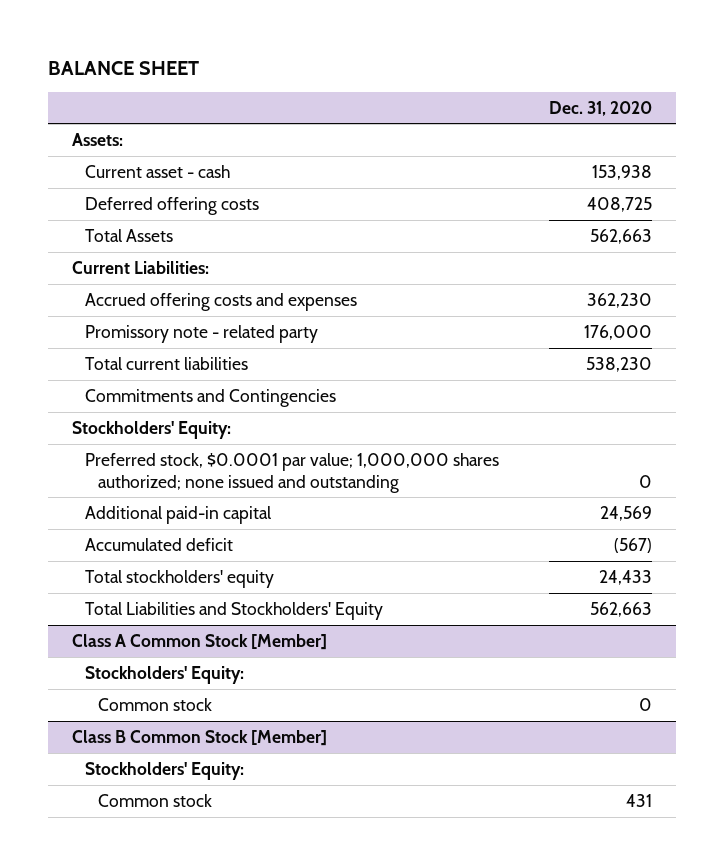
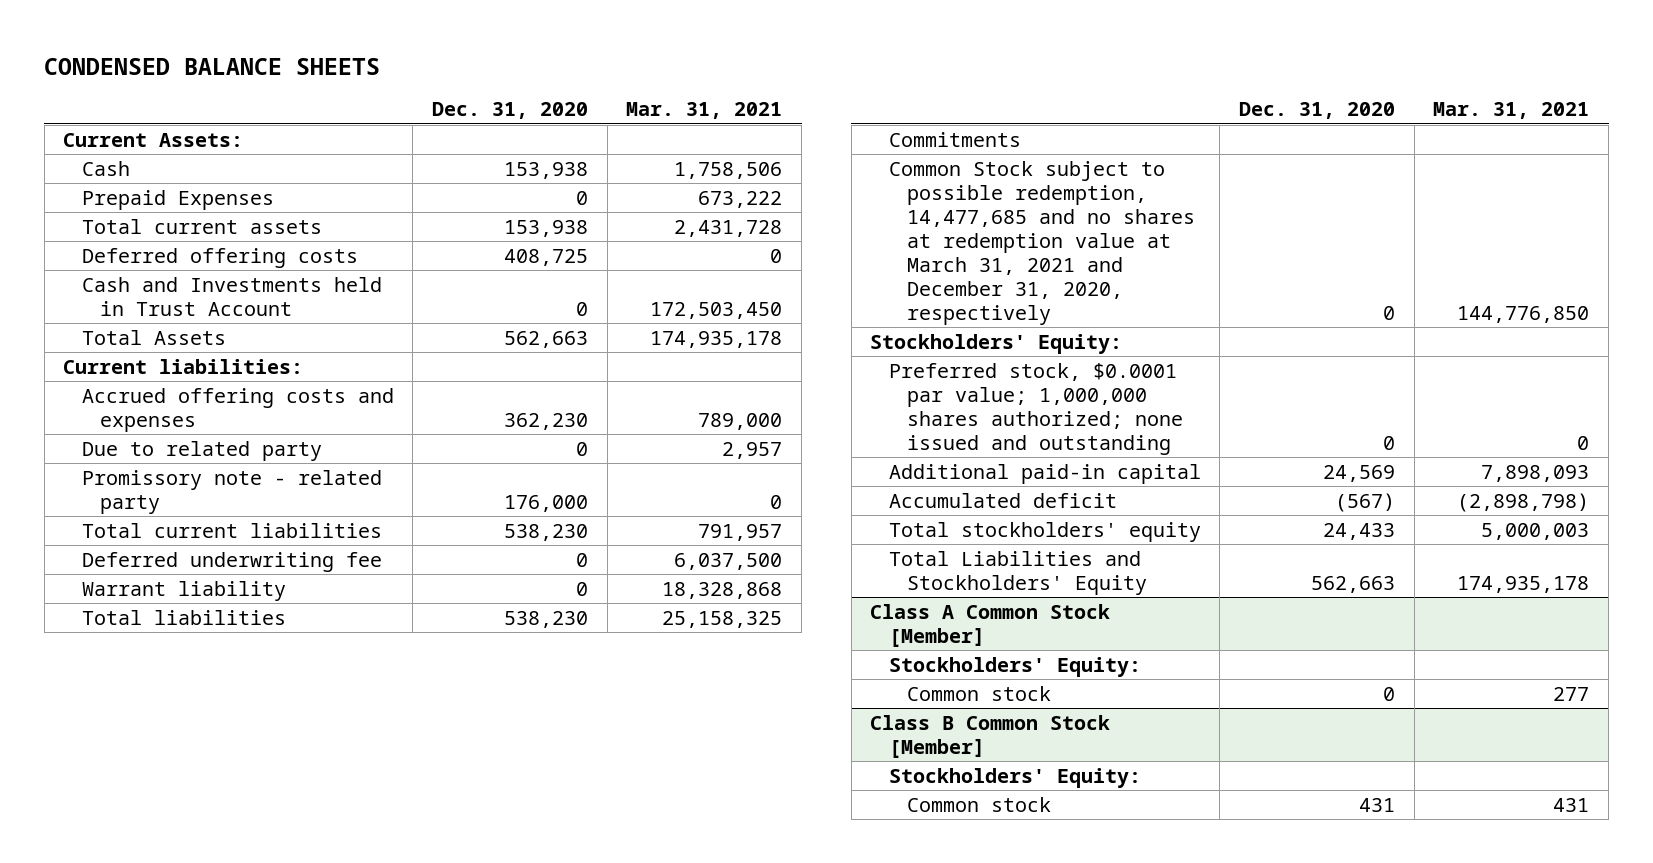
- BALANCE SHEET
+ CONDENSED BALANCE SHEETS
- | Dec. 31, 2020
+ | Dec. 31, 2020 | Mar. 31, 2021
- Assets:
- Current asset - cash | 153,938
+ Current Assets:
+ Cash | 153,938 | 1,758,506
+ Prepaid Expenses | 0 | 673,222
+ Total current assets | 153,938 | 2,431,728
+ Cash and Investments held in Trust Account | 0 | 172,503,450
- Current Liabilities:
+ Current liabilities:
+ Due to related party | 0 | 2,957
- Commitments and Contingencies
+ Deferred underwriting fee | 0 | 6,037,500
+ Warrant liability | 0 | 18,328,868
+ Total liabilities | 538,230 | 25,158,325
+ Commitments
+ Common Stock subject to possible redemption, 14,477,685 and no shares at redemption value at March 31, 2021 and December 31, 2020, respectively | 0 | 144,776,850

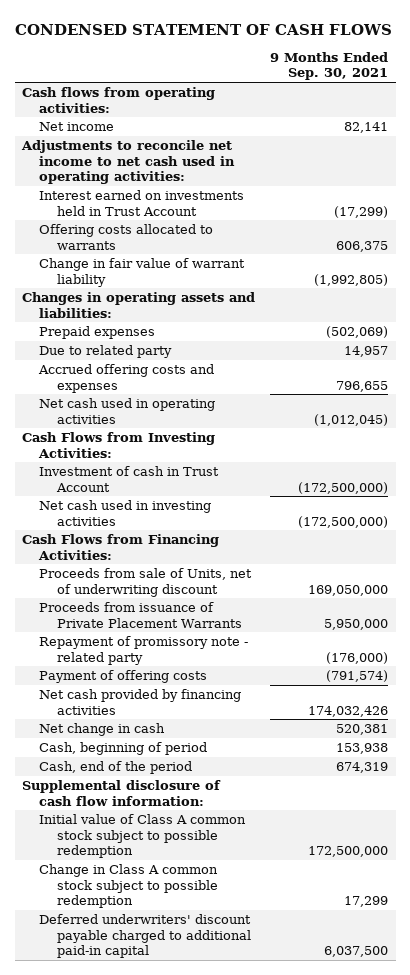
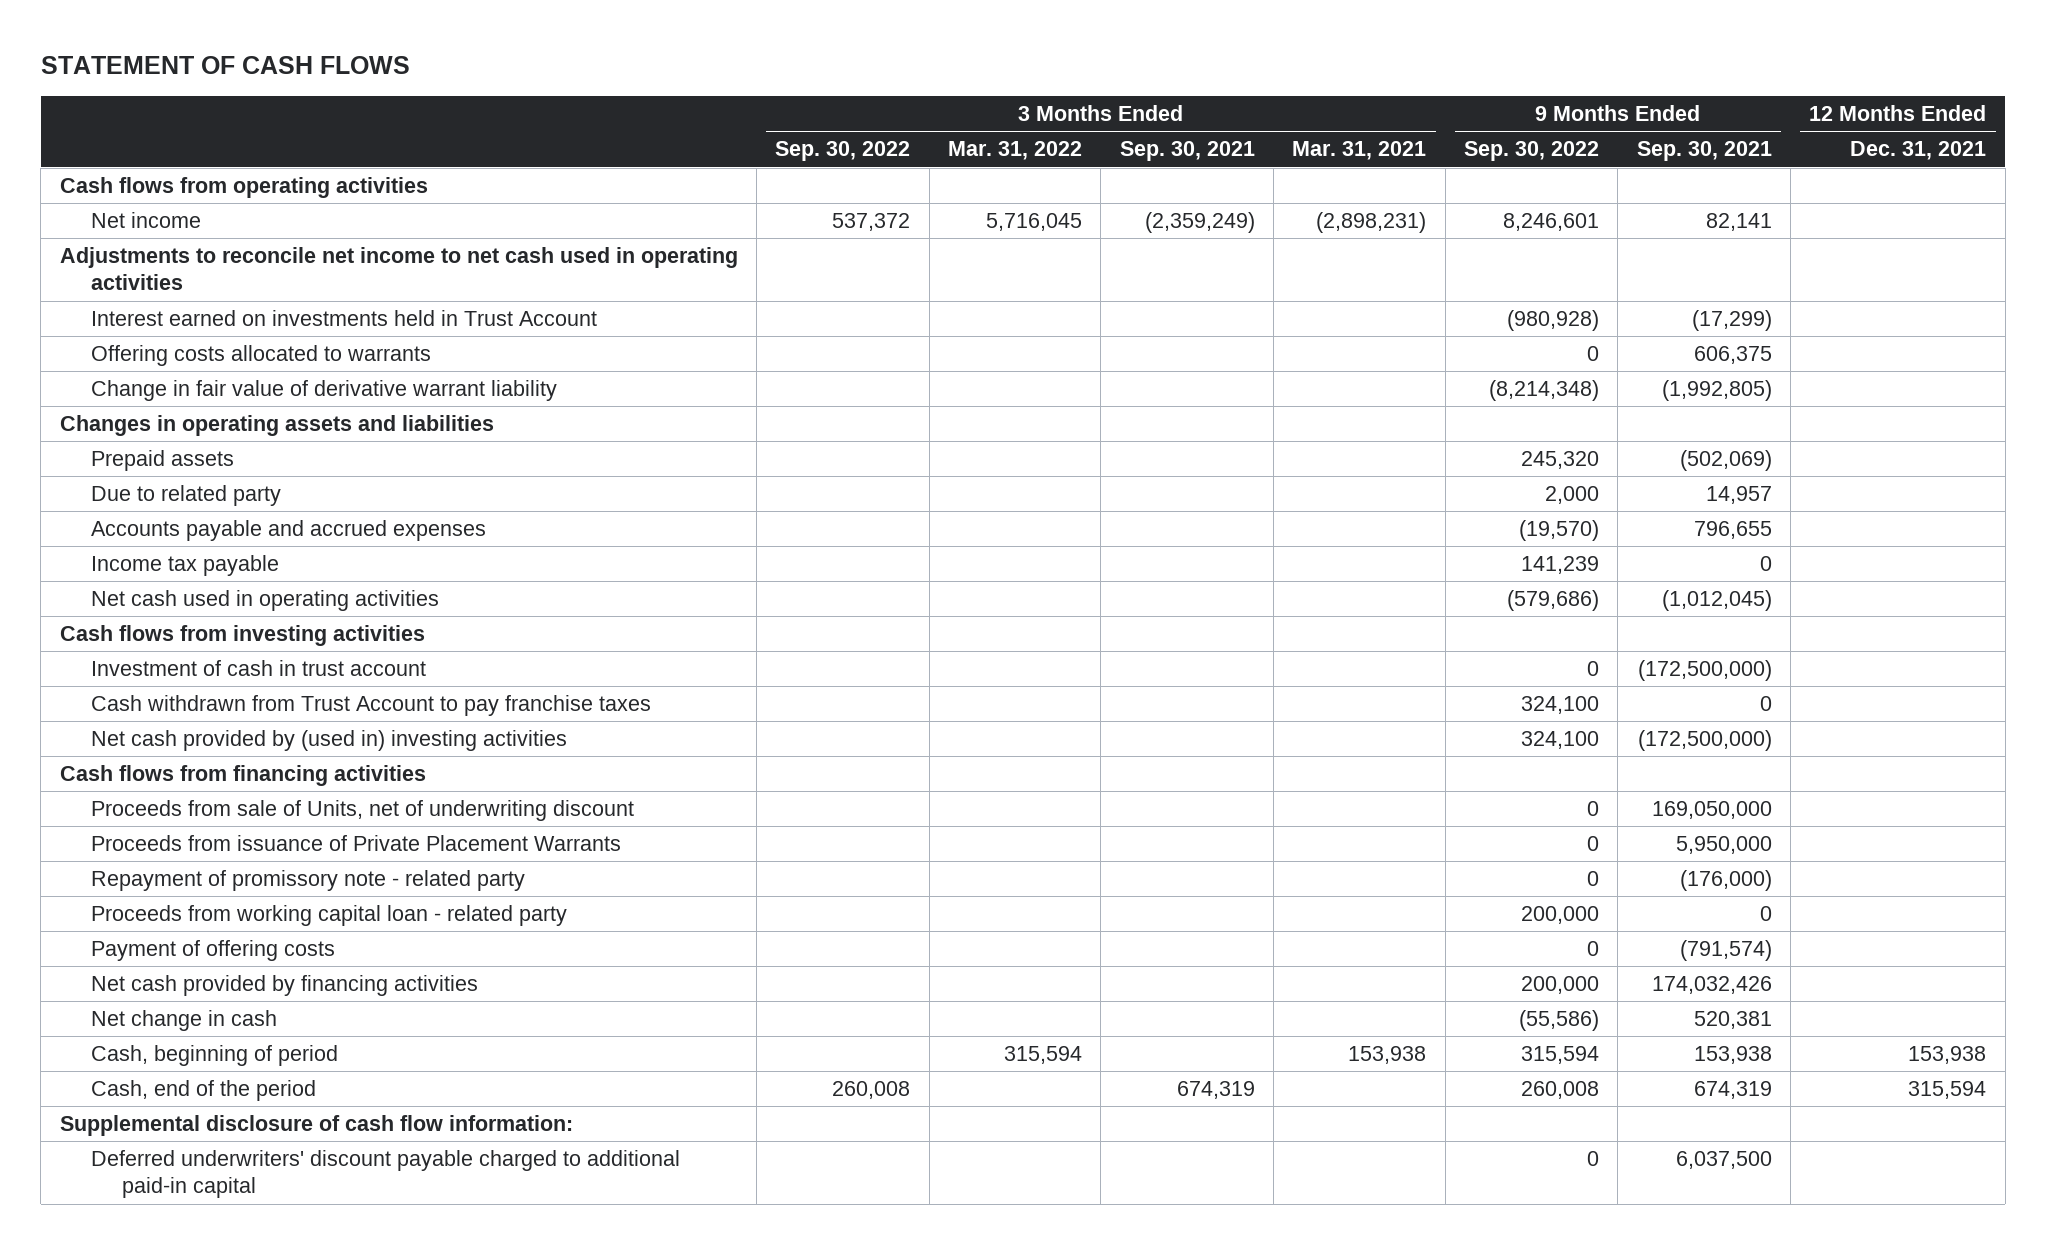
- CONDENSED STATEMENT OF CASH FLOWS
+ STATEMENT OF CASH FLOWS
- | 9 Months Ended Sep. 30, 2021
+ | 3 Months Ended Sep. 30, 2022 | 3 Months Ended Mar. 31, 2022 | 3 Months Ended Sep. 30, 2021 | 3 Months Ended Mar. 31, 2021 | 9 Months Ended Sep. 30, 2022 | 9 Months Ended Sep. 30, 2021 | 12 Months Ended Dec. 31, 2021
- Cash flows from operating activities:
+ Cash flows from operating activities
- Adjustments to reconcile net income to net cash used in operating activities:
+ Adjustments to reconcile net income to net cash used in operating activities
- Change in fair value of warrant liability | (1,992,805)
- Changes in operating assets and liabilities:
- Prepaid expenses | (502,069)
+ Change in fair value of derivative warrant liability | | | | | (8,214,348) | (1,992,805) |
+ Changes in operating assets and liabilities
+ Prepaid assets | | | | | 245,320 | (502,069) |
- Accrued offering costs and expenses | 796,655
+ Accounts payable and accrued expenses | | | | | (19,570) | 796,655 |
+ Income tax payable | | | | | 141,239 | 0 |
- Cash Flows from Investing Activities:
- Investment of cash in Trust Account | (172,500,000)
- Net cash used in investing activities | (172,500,000)
- Cash Flows from Financing Activities:
+ Cash flows from investing activities
+ Investment of cash in trust account | | | | | 0 | (172,500,000) |
+ Cash withdrawn from Trust Account to pay franchise taxes | | | | | 324,100 | 0 |
+ Net cash provided by (used in) investing activities | | | | | 324,100 | (172,500,000) |
+ Cash flows from financing activities
+ Proceeds from working capital loan - related party | | | | | 200,000 | 0 |
- Initial value of Class A common stock subject to possible redemption | 172,500,000
- Change in Class A common stock subject to possible redemption | 17,299

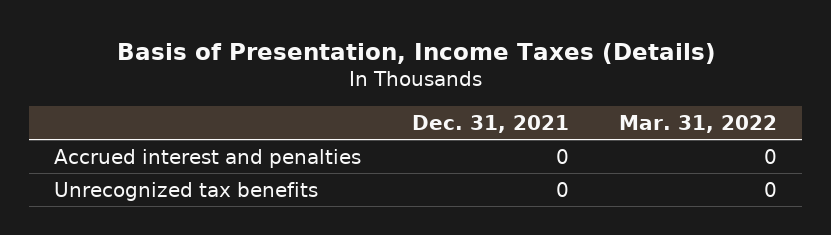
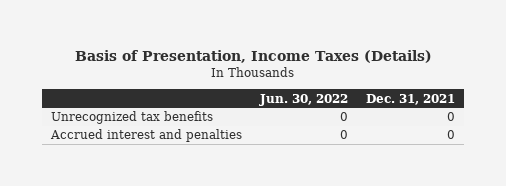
- | Dec. 31, 2021 | Mar. 31, 2022
+ | Jun. 30, 2022 | Dec. 31, 2021
moved down: Accrued interest and penalties | 0 | 0

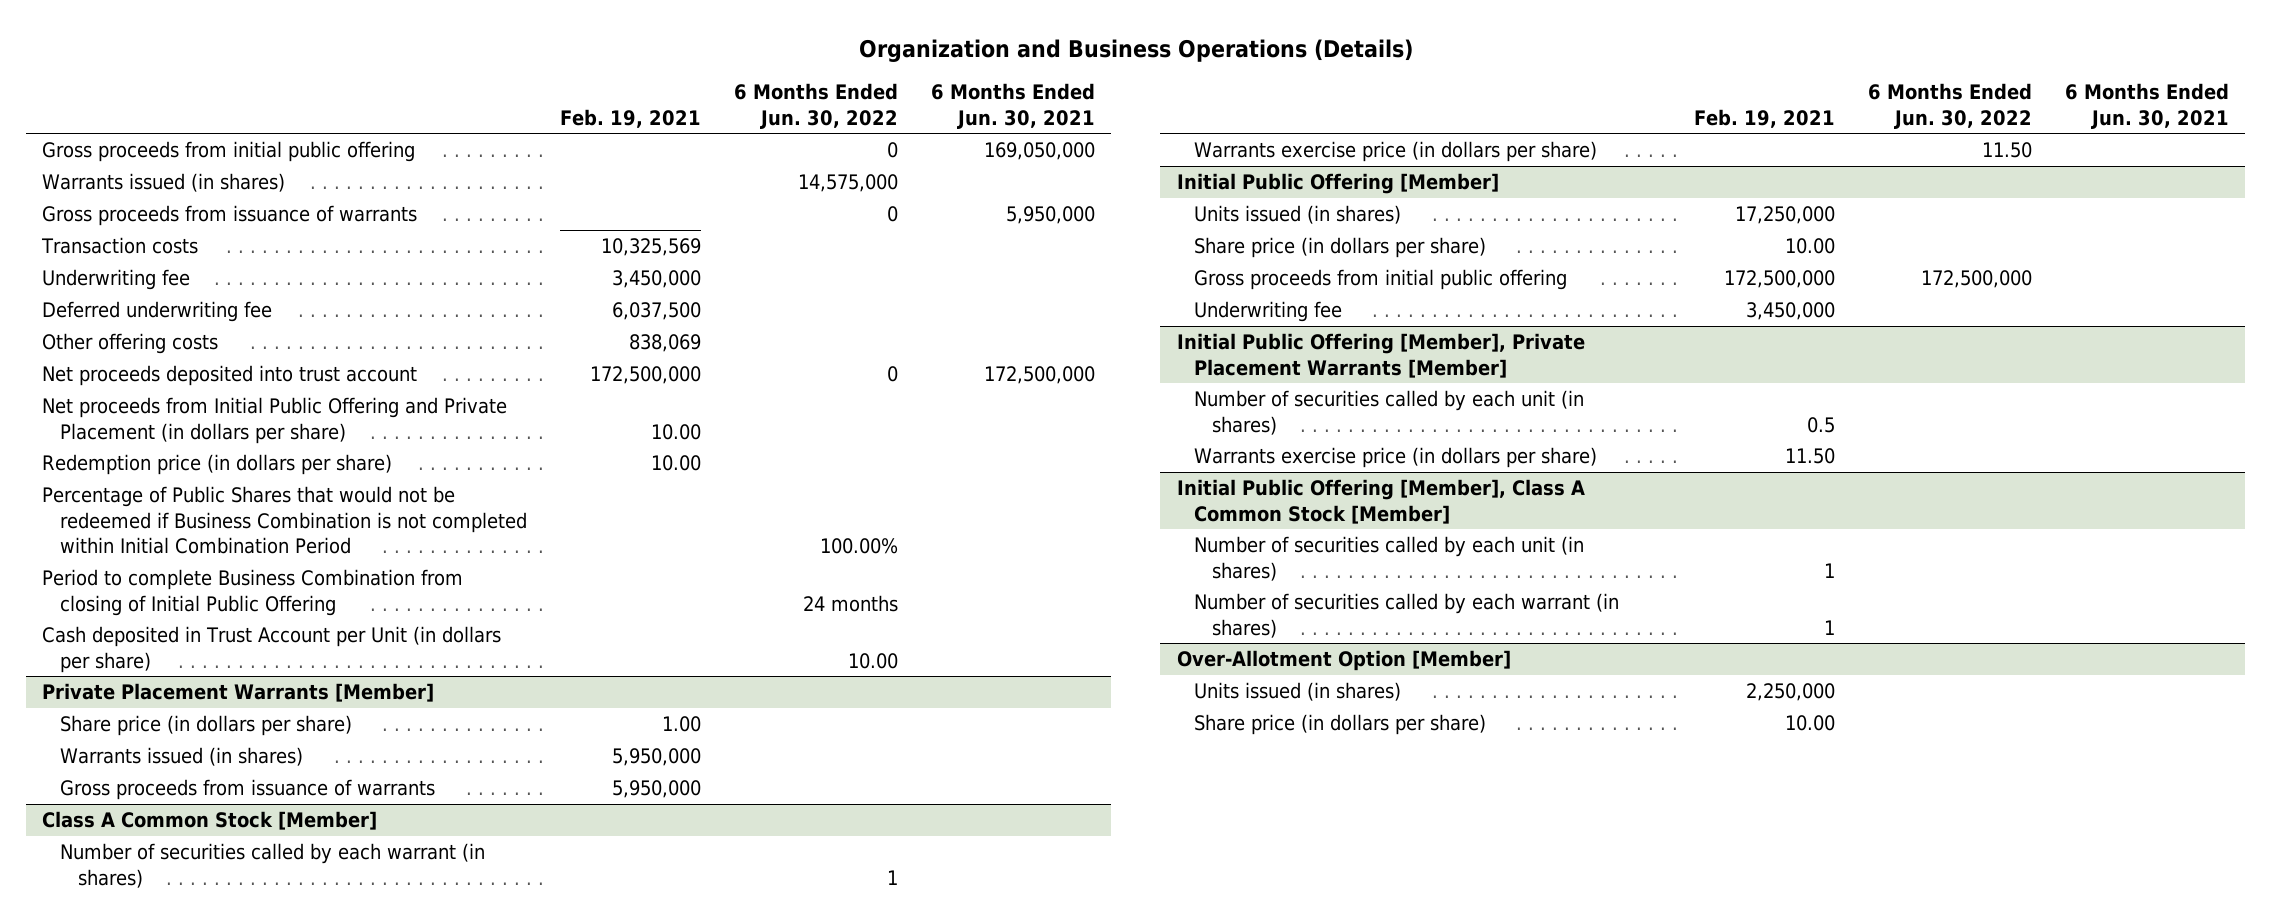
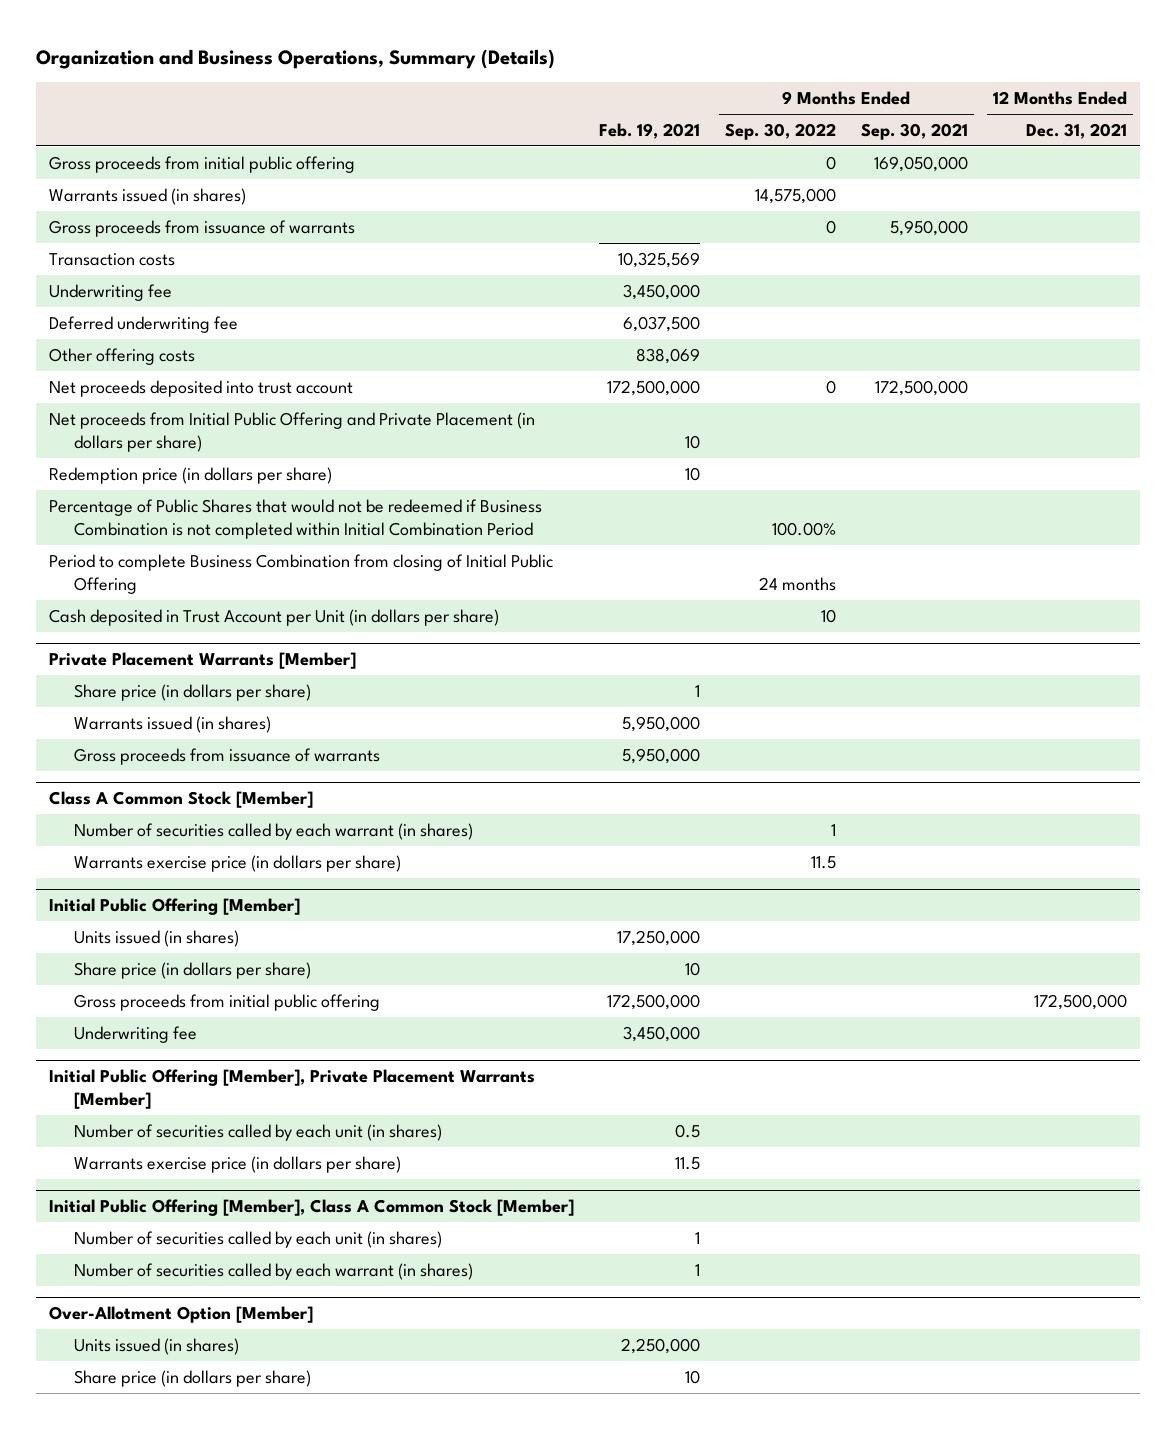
- Organization and Business Operations (Details)
+ Organization and Business Operations, Summary (Details)
- | Feb. 19, 2021 | 6 Months Ended Jun. 30, 2022 | 6 Months Ended Jun. 30, 2021
+ | Feb. 19, 2021 | 9 Months Ended Sep. 30, 2022 | 9 Months Ended Sep. 30, 2021 | 12 Months Ended Dec. 31, 2021
- Net proceeds from Initial Public Offering and Private Placement (in dollars per share) | 10.00 | |
- Redemption price (in dollars per share) | 10.00 | |
+ Net proceeds from Initial Public Offering and Private Placement (in dollars per share) | 10 | | |
+ Redemption price (in dollars per share) | 10 | | |
@ Private Placement Warrants [Member]
- Share price (in dollars per share) | 1.00 | |
+ Share price (in dollars per share) | 1 | | |
@ Initial Public Offering [Member]
- Share price (in dollars per share) | 10.00 | |
+ Share price (in dollars per share) | 10 | | |
@ Initial Public Offering [Member], Private Placement Warrants [Member]
- Warrants exercise price (in dollars per share) | 11.50 | |
+ Warrants exercise price (in dollars per share) | 11.5 | | |
@ Over-Allotment Option [Member]
- Share price (in dollars per share) | 10.00 | |
+ Share price (in dollars per share) | 10 | | |

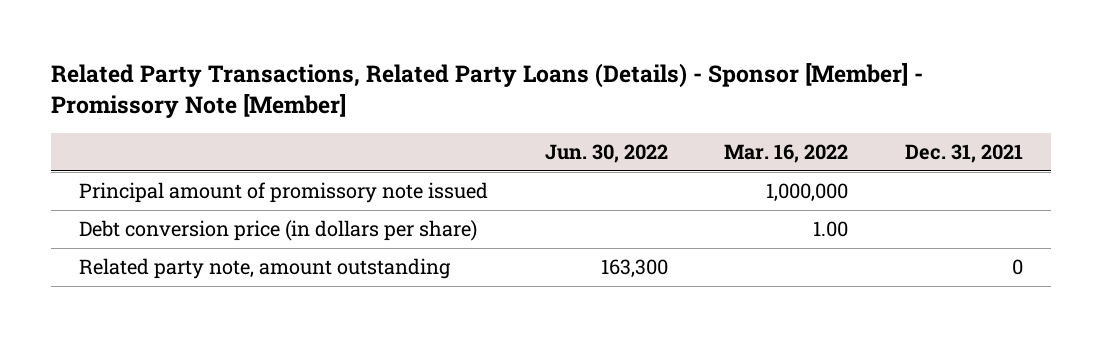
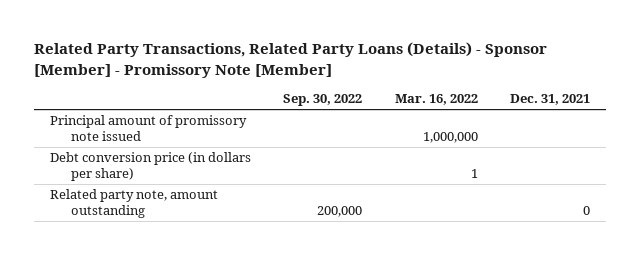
- | Jun. 30, 2022 | Mar. 16, 2022 | Dec. 31, 2021
+ | Sep. 30, 2022 | Mar. 16, 2022 | Dec. 31, 2021
- Debt conversion price (in dollars per share) | | 1.00 |
+ Debt conversion price (in dollars per share) | | 1 |

